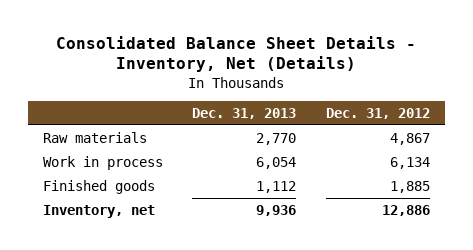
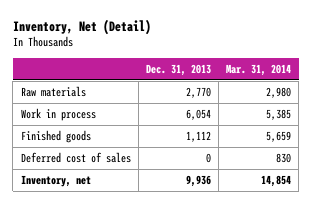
- Consolidated Balance Sheet Details - Inventory, Net (Details)
+ Inventory, Net (Detail)
- | Dec. 31, 2013 | Dec. 31, 2012
+ | Dec. 31, 2013 | Mar. 31, 2014
+ Deferred cost of sales | 0 | 830

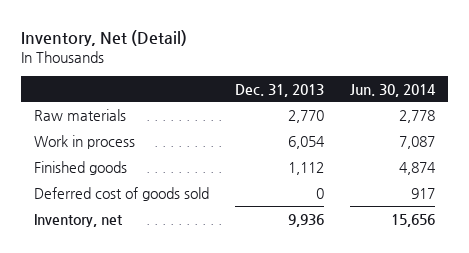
- | Dec. 31, 2013 | Mar. 31, 2014
+ | Dec. 31, 2013 | Jun. 30, 2014
- Deferred cost of sales | 0 | 830
+ Deferred cost of goods sold | 0 | 917

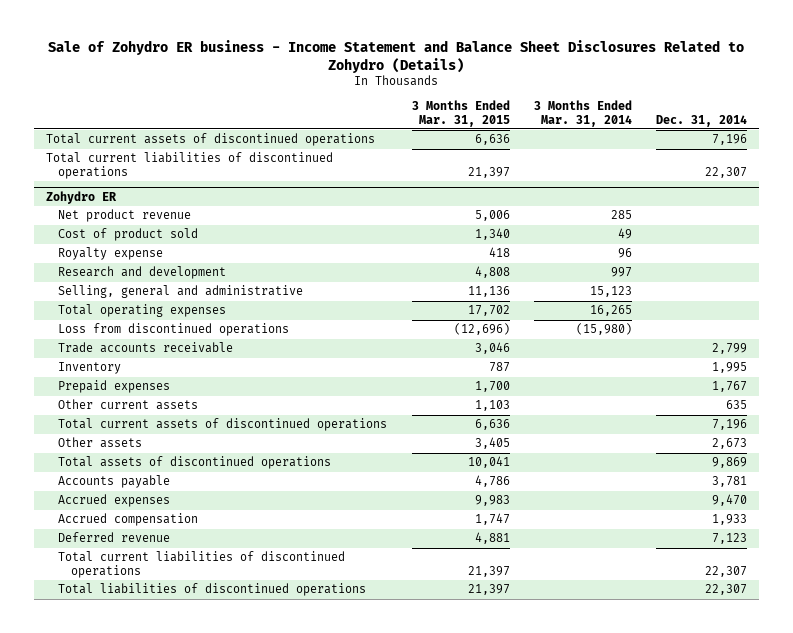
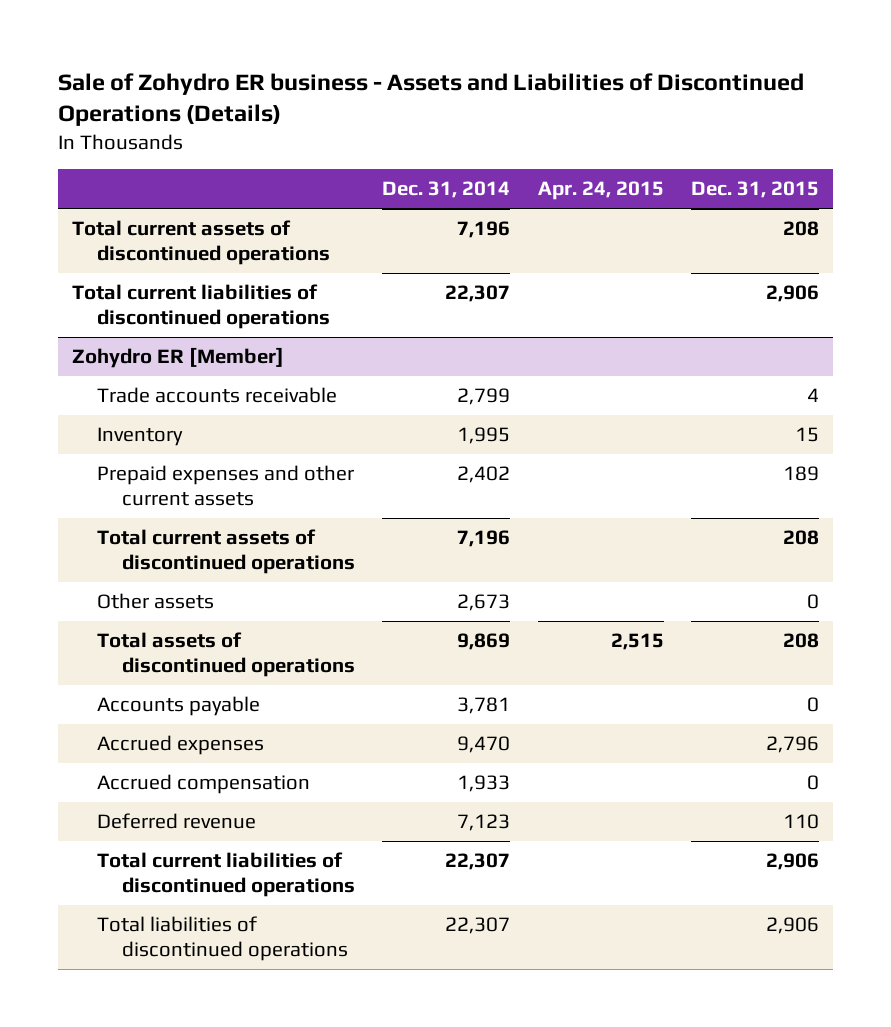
- Sale of Zohydro ER business - Income Statement and Balance Sheet Disclosures Related to Zohydro (Details)
+ Sale of Zohydro ER business - Assets and Liabilities of Discontinued Operations (Details)
- | 3 Months Ended Mar. 31, 2015 | 3 Months Ended Mar. 31, 2014 | Dec. 31, 2014
+ | Dec. 31, 2014 | Apr. 24, 2015 | Dec. 31, 2015
- Zohydro ER
- Net product revenue | 5,006 | 285 |
- Cost of product sold | 1,340 | 49 |
- Royalty expense | 418 | 96 |
- Research and development | 4,808 | 997 |
- Selling, general and administrative | 11,136 | 15,123 |
- Total operating expenses | 17,702 | 16,265 |
- Loss from discontinued operations | (12,696) | (15,980) |
+ Zohydro ER [Member]
- Prepaid expenses | 1,700 | | 1,767
- Other current assets | 1,103 | | 635
+ Prepaid expenses and other current assets | 2,402 | | 189

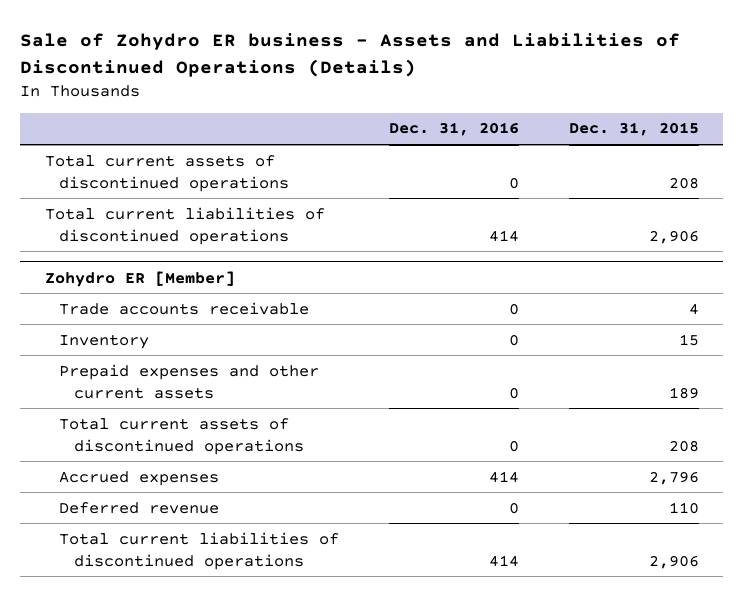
- | Dec. 31, 2014 | Apr. 24, 2015 | Dec. 31, 2015
+ | Dec. 31, 2016 | Dec. 31, 2015
@ Zohydro ER [Member]
- Other assets | 2,673 | | 0
- Total assets of discontinued operations | 9,869 | 2,515 | 208
- Accounts payable | 3,781 | | 0
- Accrued compensation | 1,933 | | 0
- Total liabilities of discontinued operations | 22,307 | | 2,906

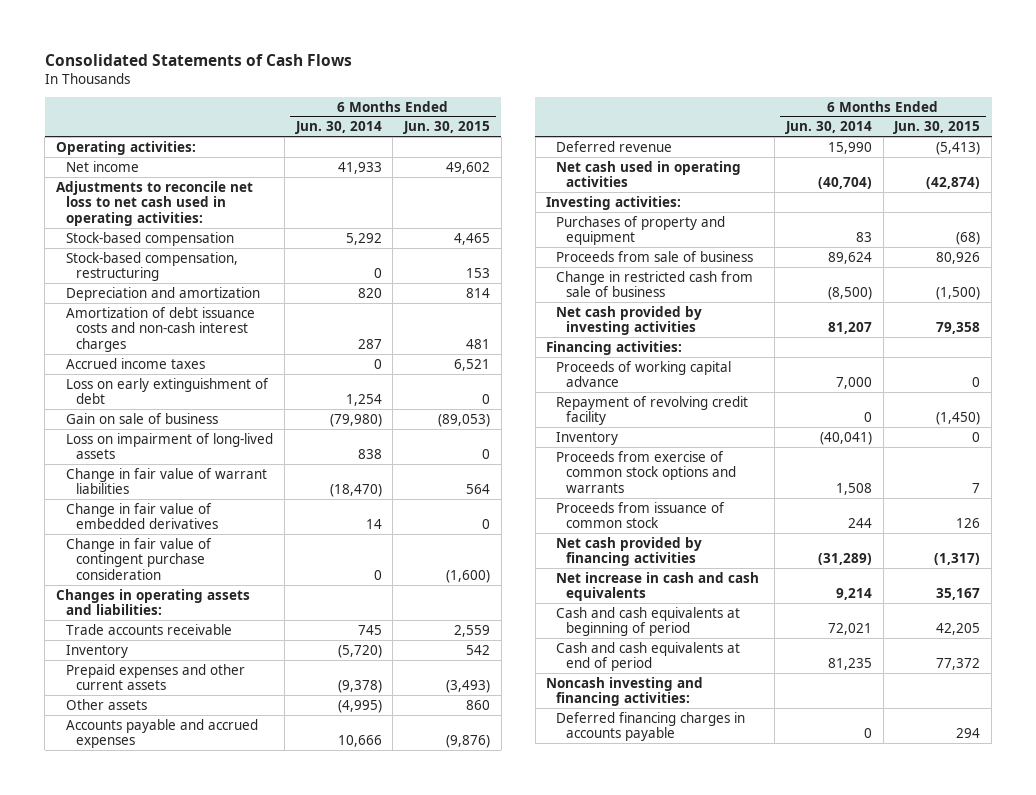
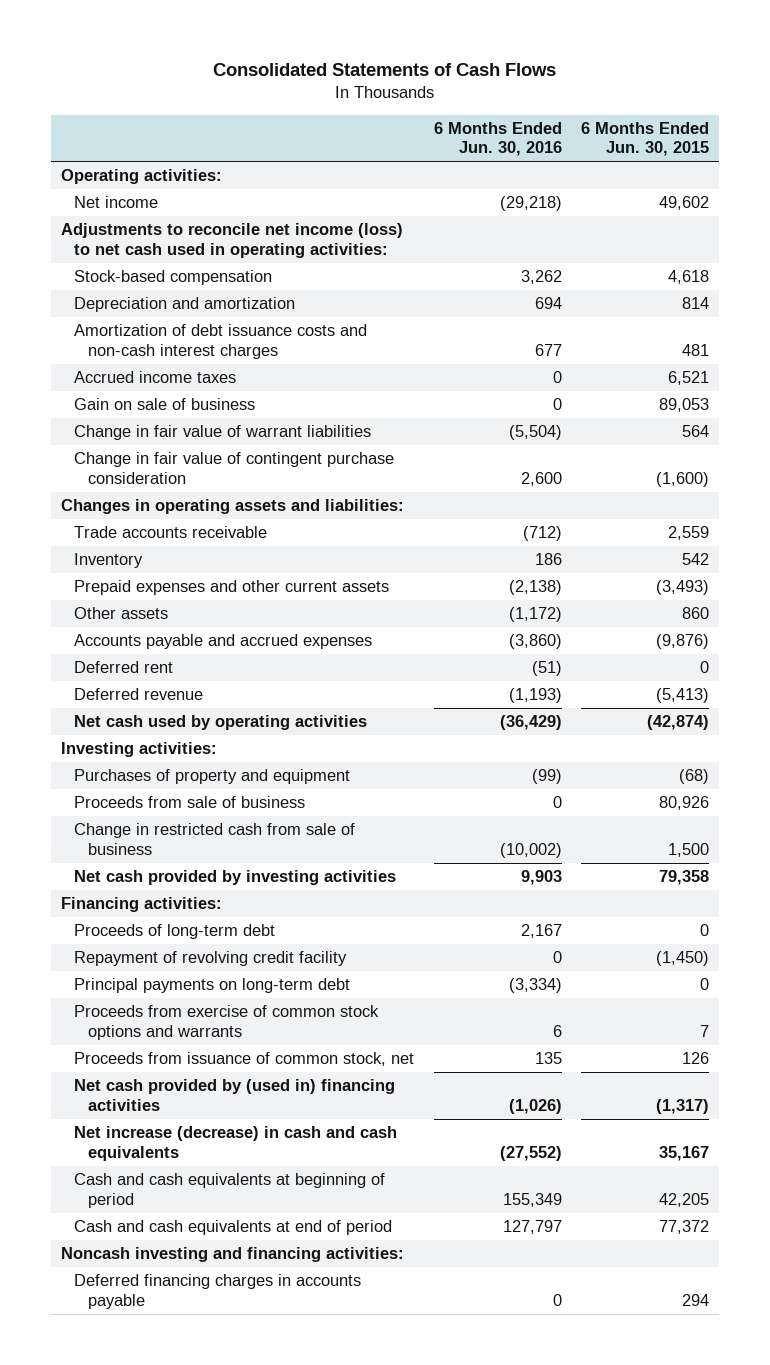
- | 6 Months Ended Jun. 30, 2014 | 6 Months Ended Jun. 30, 2015
+ | 6 Months Ended Jun. 30, 2016 | 6 Months Ended Jun. 30, 2015
- Adjustments to reconcile net loss to net cash used in operating activities:
- Stock-based compensation | 5,292 | 4,465
- Stock-based compensation, restructuring | 0 | 153
+ Adjustments to reconcile net income (loss) to net cash used in operating activities:
+ Stock-based compensation | 3,262 | 4,618
- Loss on early extinguishment of debt | 1,254 | 0
- Gain on sale of business | (79,980) | (89,053)
- Loss on impairment of long-lived assets | 838 | 0
+ Gain on sale of business | 0 | 89,053
- Change in fair value of embedded derivatives | 14 | 0
+ Deferred rent | (51) | 0
- Net cash used in operating activities | (40,704) | (42,874)
+ Net cash used by operating activities | (36,429) | (42,874)
- Change in restricted cash from sale of business | (8,500) | (1,500)
+ Change in restricted cash from sale of business | (10,002) | 1,500
- Proceeds of working capital advance | 7,000 | 0
+ Proceeds of long-term debt | 2,167 | 0
- Inventory | (40,041) | 0
+ Principal payments on long-term debt | (3,334) | 0
- Proceeds from issuance of common stock | 244 | 126
- Net cash provided by financing activities | (31,289) | (1,317)
- Net increase in cash and cash equivalents | 9,214 | 35,167
+ Proceeds from issuance of common stock, net | 135 | 126
+ Net cash provided by (used in) financing activities | (1,026) | (1,317)
+ Net increase (decrease) in cash and cash equivalents | (27,552) | 35,167

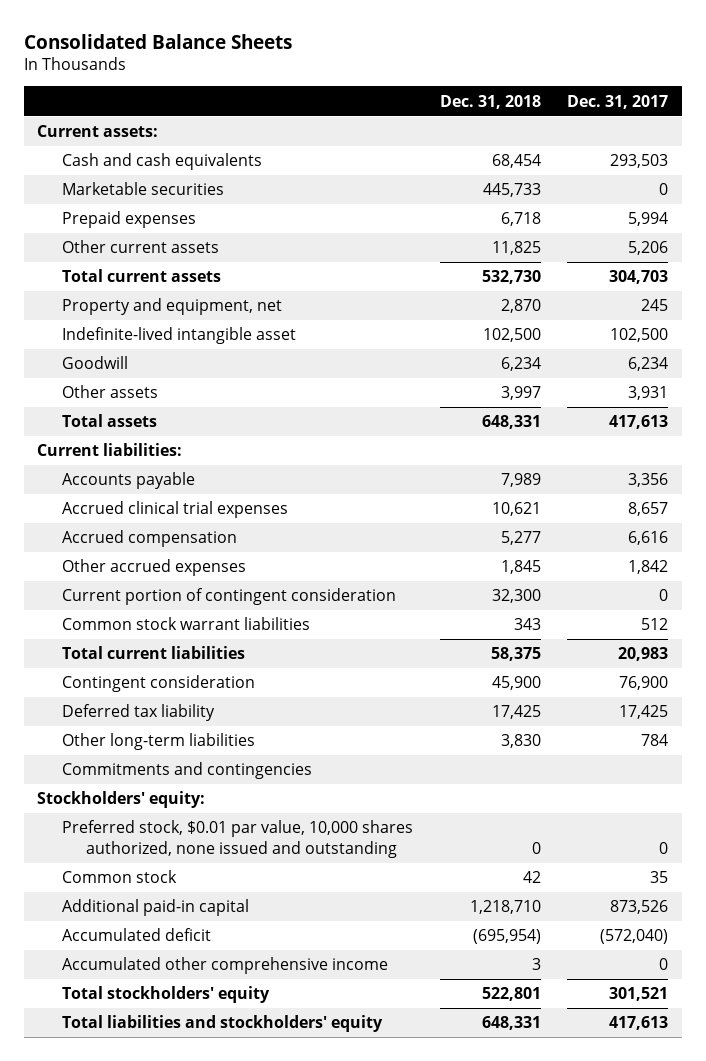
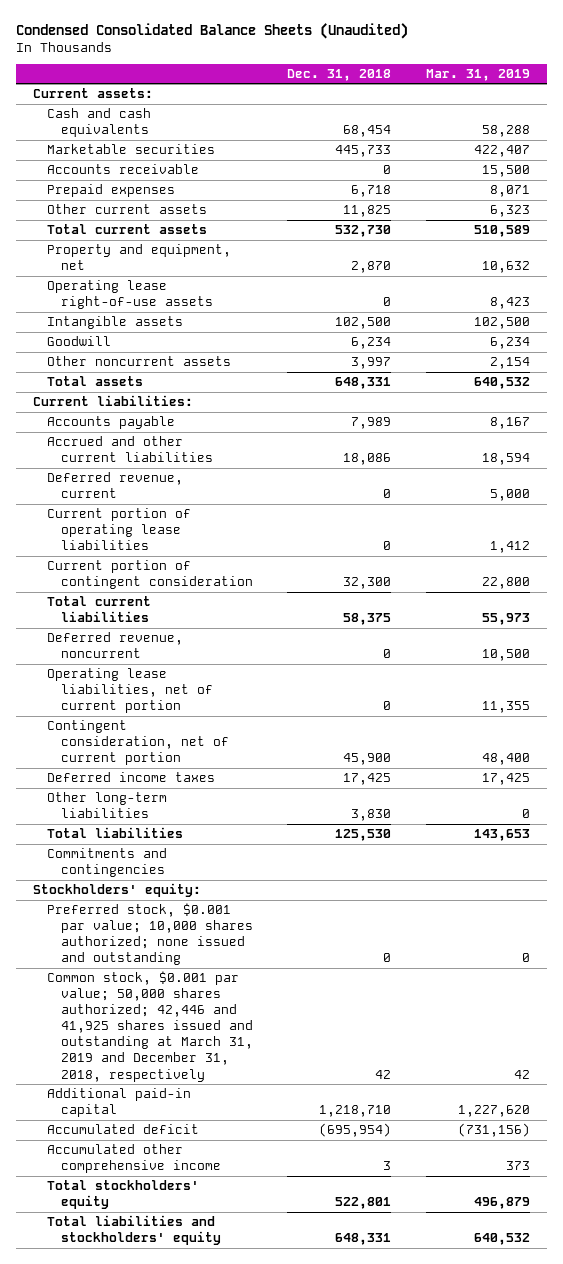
- Consolidated Balance Sheets
+ Condensed Consolidated Balance Sheets (Unaudited)
- | Dec. 31, 2018 | Dec. 31, 2017
+ | Dec. 31, 2018 | Mar. 31, 2019
+ Accounts receivable | 0 | 15,500
- Indefinite-lived intangible asset | 102,500 | 102,500
+ Operating lease right-of-use assets | 0 | 8,423
+ Intangible assets | 102,500 | 102,500
- Other assets | 3,997 | 3,931
+ Other noncurrent assets | 3,997 | 2,154
- Accrued clinical trial expenses | 10,621 | 8,657
- Accrued compensation | 5,277 | 6,616
- Other accrued expenses | 1,845 | 1,842
+ Accrued and other current liabilities | 18,086 | 18,594
+ Deferred revenue, current | 0 | 5,000
+ Current portion of operating lease liabilities | 0 | 1,412
- Common stock warrant liabilities | 343 | 512
- Contingent consideration | 45,900 | 76,900
- Deferred tax liability | 17,425 | 17,425
+ Deferred revenue, noncurrent | 0 | 10,500
+ Operating lease liabilities, net of current portion | 0 | 11,355
+ Contingent consideration, net of current portion | 45,900 | 48,400
+ Deferred income taxes | 17,425 | 17,425
+ Total liabilities | 125,530 | 143,653
- Preferred stock, $0.01 par value, 10,000 shares authorized, none issued and outstanding | 0 | 0
- Common stock | 42 | 35
+ Preferred stock, $0.001 par value; 10,000 shares authorized; none issued and outstanding | 0 | 0
+ Common stock, $0.001 par value; 50,000 shares authorized; 42,446 and 41,925 shares issued and outstanding at March 31, 2019 and December 31, 2018, respectively | 42 | 42

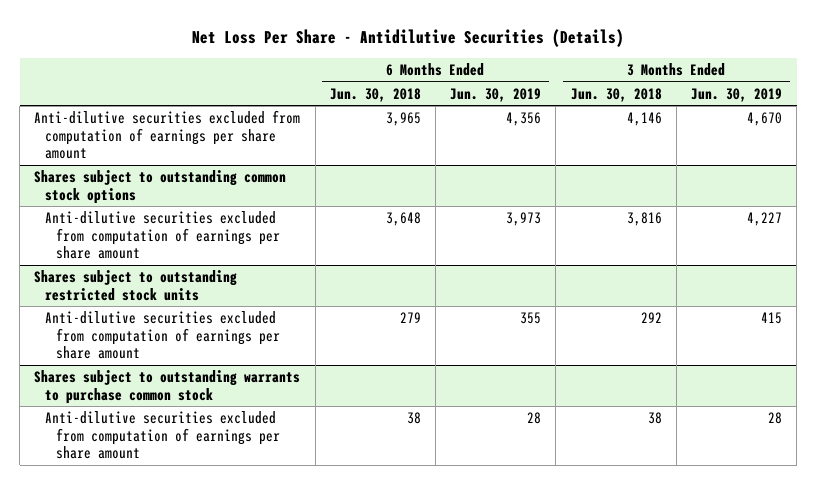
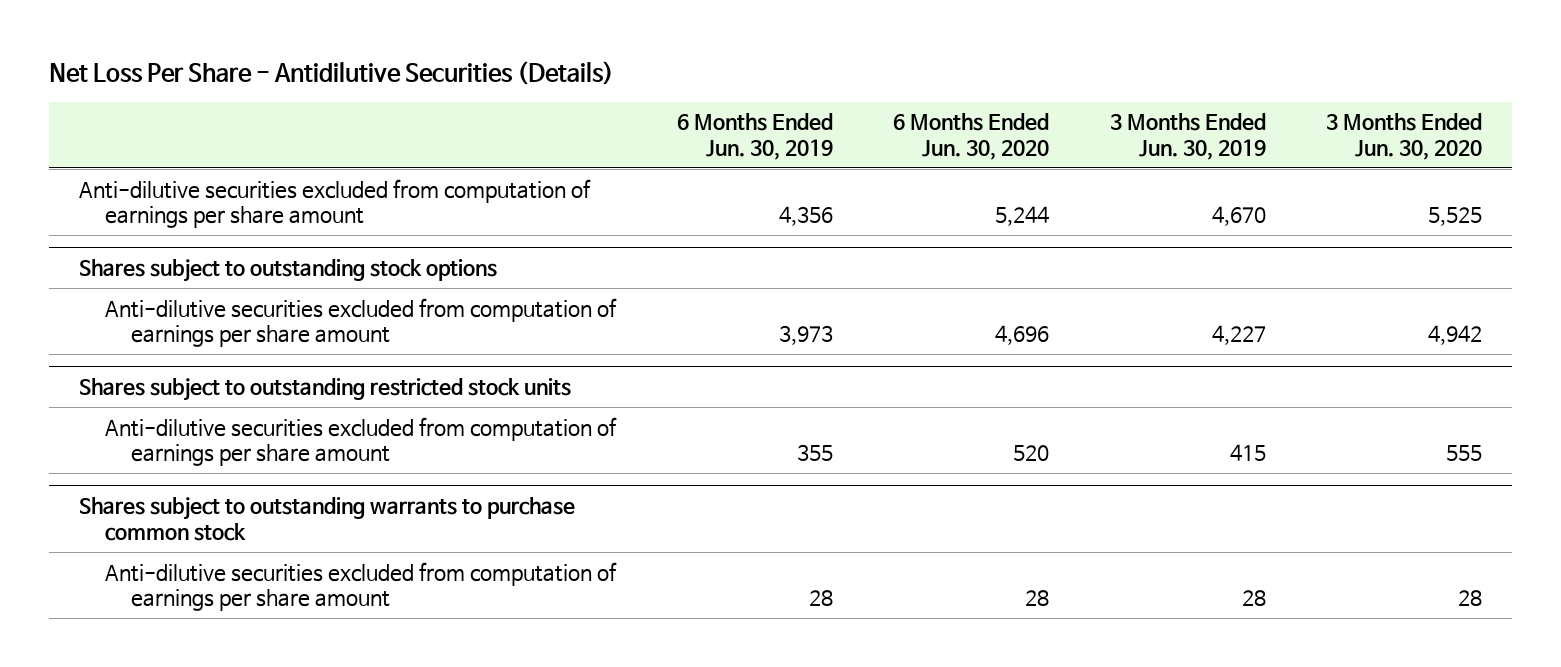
- | 6 Months Ended Jun. 30, 2018 | 6 Months Ended Jun. 30, 2019 | 3 Months Ended Jun. 30, 2018 | 3 Months Ended Jun. 30, 2019
+ | 6 Months Ended Jun. 30, 2019 | 6 Months Ended Jun. 30, 2020 | 3 Months Ended Jun. 30, 2019 | 3 Months Ended Jun. 30, 2020
- Shares subject to outstanding common stock options
+ Shares subject to outstanding stock options

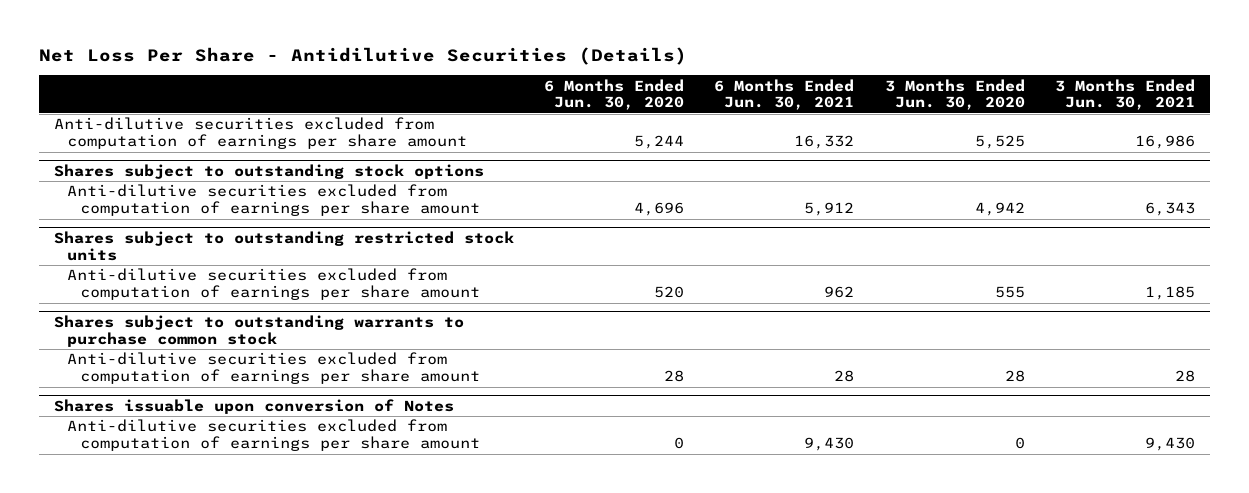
- | 6 Months Ended Jun. 30, 2019 | 6 Months Ended Jun. 30, 2020 | 3 Months Ended Jun. 30, 2019 | 3 Months Ended Jun. 30, 2020
+ | 6 Months Ended Jun. 30, 2020 | 6 Months Ended Jun. 30, 2021 | 3 Months Ended Jun. 30, 2020 | 3 Months Ended Jun. 30, 2021
+ Shares issuable upon conversion of Notes
+ Anti-dilutive securities excluded from computation of earnings per share amount | 0 | 9,430 | 0 | 9,430

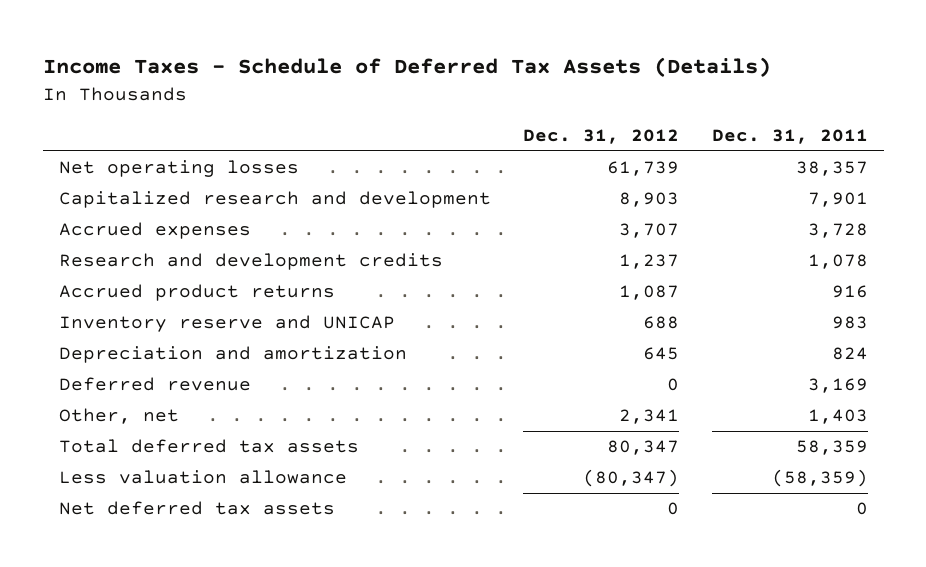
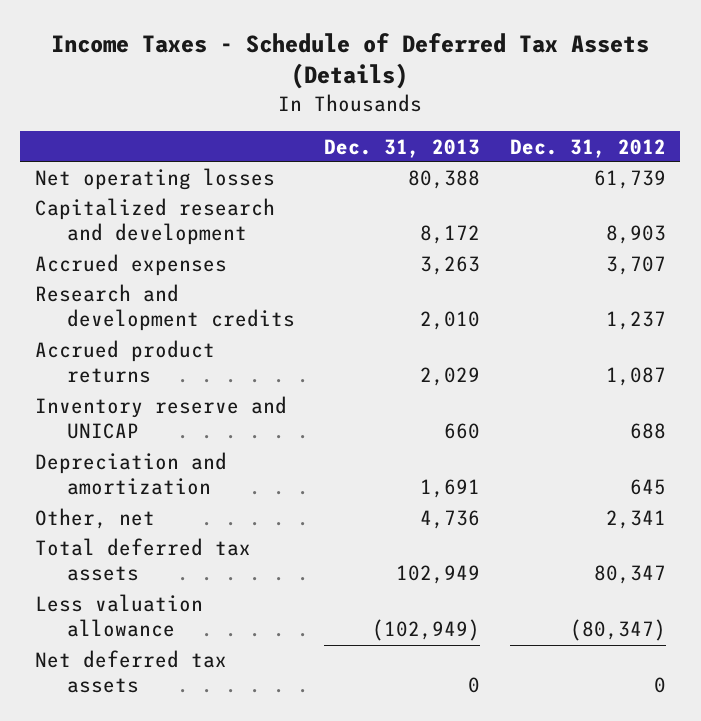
- | Dec. 31, 2012 | Dec. 31, 2011
+ | Dec. 31, 2013 | Dec. 31, 2012
- Deferred revenue | 0 | 3,169

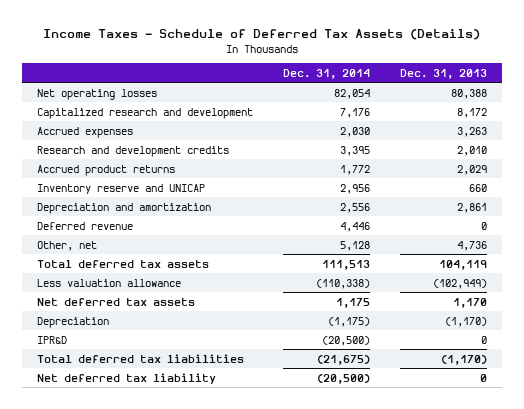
- | Dec. 31, 2013 | Dec. 31, 2012
+ | Dec. 31, 2014 | Dec. 31, 2013
- Depreciation and amortization | 1,691 | 645
+ Depreciation and amortization | 2,556 | 2,861
+ Deferred revenue | 4,446 | 0
- Total deferred tax assets | 102,949 | 80,347
+ Total deferred tax assets | 111,513 | 104,119
- Net deferred tax assets | 0 | 0
+ Net deferred tax assets | 1,175 | 1,170
+ Depreciation | (1,175) | (1,170)
+ IPR&D | (20,500) | 0
+ Total deferred tax liabilities | (21,675) | (1,170)
+ Net deferred tax liability | (20,500) | 0

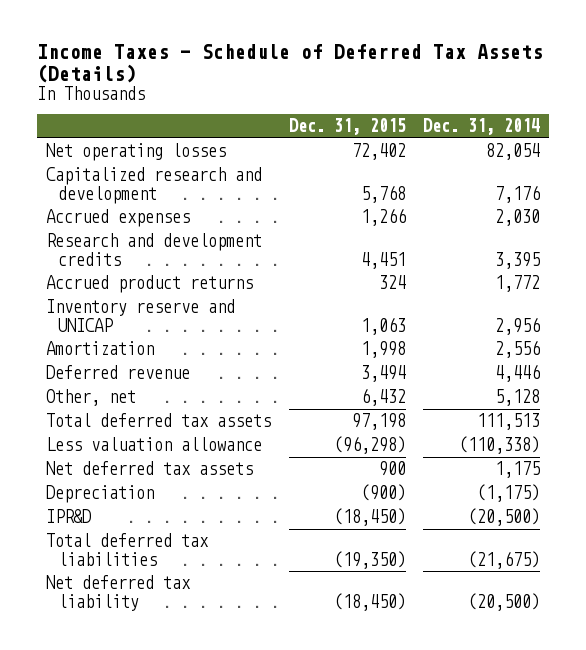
- | Dec. 31, 2014 | Dec. 31, 2013
+ | Dec. 31, 2015 | Dec. 31, 2014
- Depreciation and amortization | 2,556 | 2,861
+ Amortization | 1,998 | 2,556

